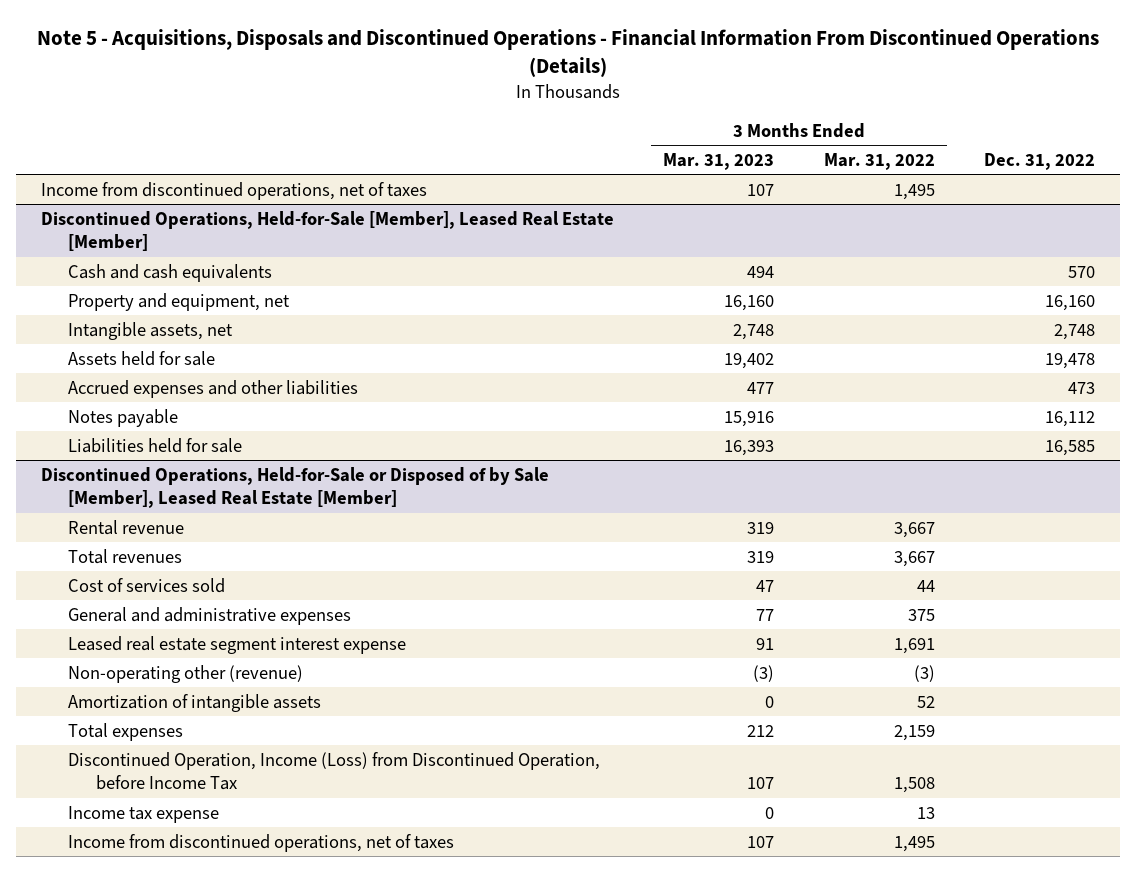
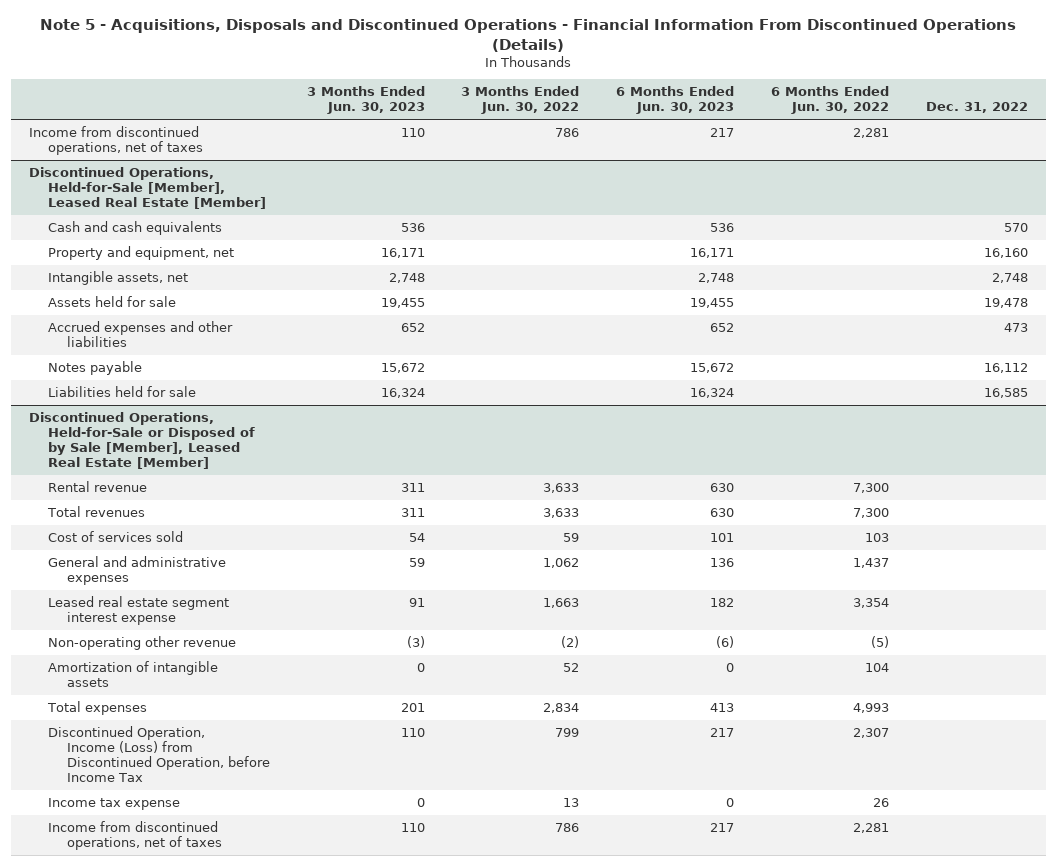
- | 3 Months Ended Mar. 31, 2023 | 3 Months Ended Mar. 31, 2022 | Dec. 31, 2022
+ | 3 Months Ended Jun. 30, 2023 | 3 Months Ended Jun. 30, 2022 | 6 Months Ended Jun. 30, 2023 | 6 Months Ended Jun. 30, 2022 | Dec. 31, 2022
@ Discontinued Operations, Held-for-Sale or Disposed of by Sale [Member], Leased Real Estate [Member]
- Non-operating other (revenue) | (3) | (3) |
+ Non-operating other revenue | (3) | (2) | (6) | (5) |

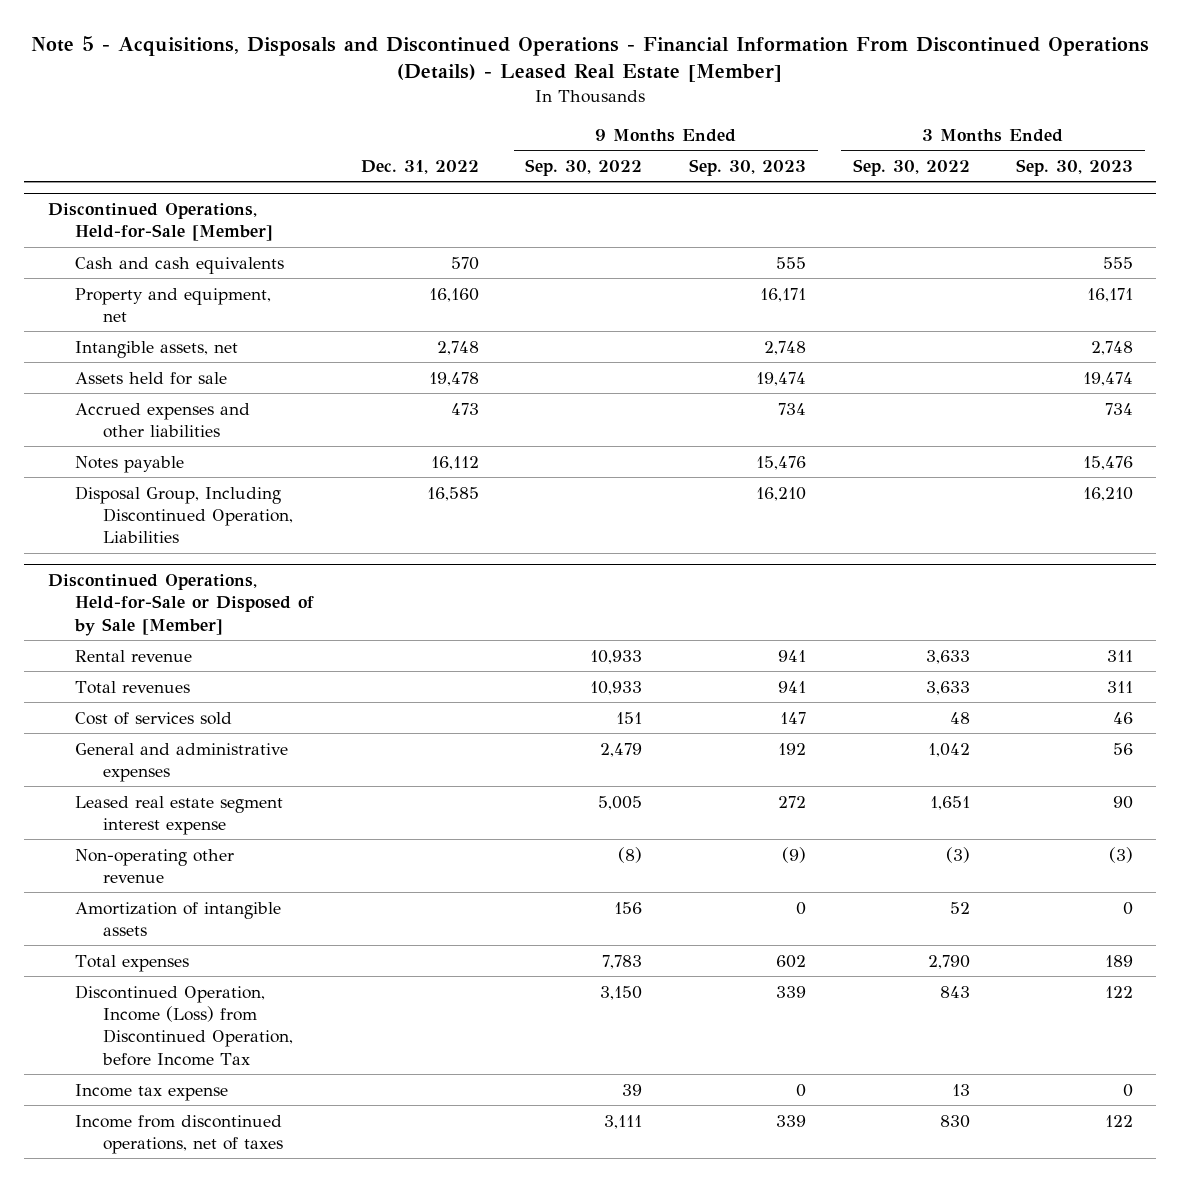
- Note 5 - Acquisitions, Disposals and Discontinued Operations - Financial Information From Discontinued Operations (Details)
+ Note 5 - Acquisitions, Disposals and Discontinued Operations - Financial Information From Discontinued Operations (Details) - Leased Real Estate [Member]
- | 3 Months Ended Jun. 30, 2023 | 3 Months Ended Jun. 30, 2022 | 6 Months Ended Jun. 30, 2023 | 6 Months Ended Jun. 30, 2022 | Dec. 31, 2022
+ | Dec. 31, 2022 | 9 Months Ended Sep. 30, 2022 | 9 Months Ended Sep. 30, 2023 | 3 Months Ended Sep. 30, 2022 | 3 Months Ended Sep. 30, 2023
- Income from discontinued operations, net of taxes | 110 | 786 | 217 | 2,281 |
- Discontinued Operations, Held-for-Sale [Member], Leased Real Estate [Member]
+ Discontinued Operations, Held-for-Sale [Member]
- Liabilities held for sale | 16,324 | | 16,324 | | 16,585
- Discontinued Operations, Held-for-Sale or Disposed of by Sale [Member], Leased Real Estate [Member]
+ Disposal Group, Including Discontinued Operation, Liabilities | 16,585 | | 16,210 | | 16,210
+ Discontinued Operations, Held-for-Sale or Disposed of by Sale [Member]

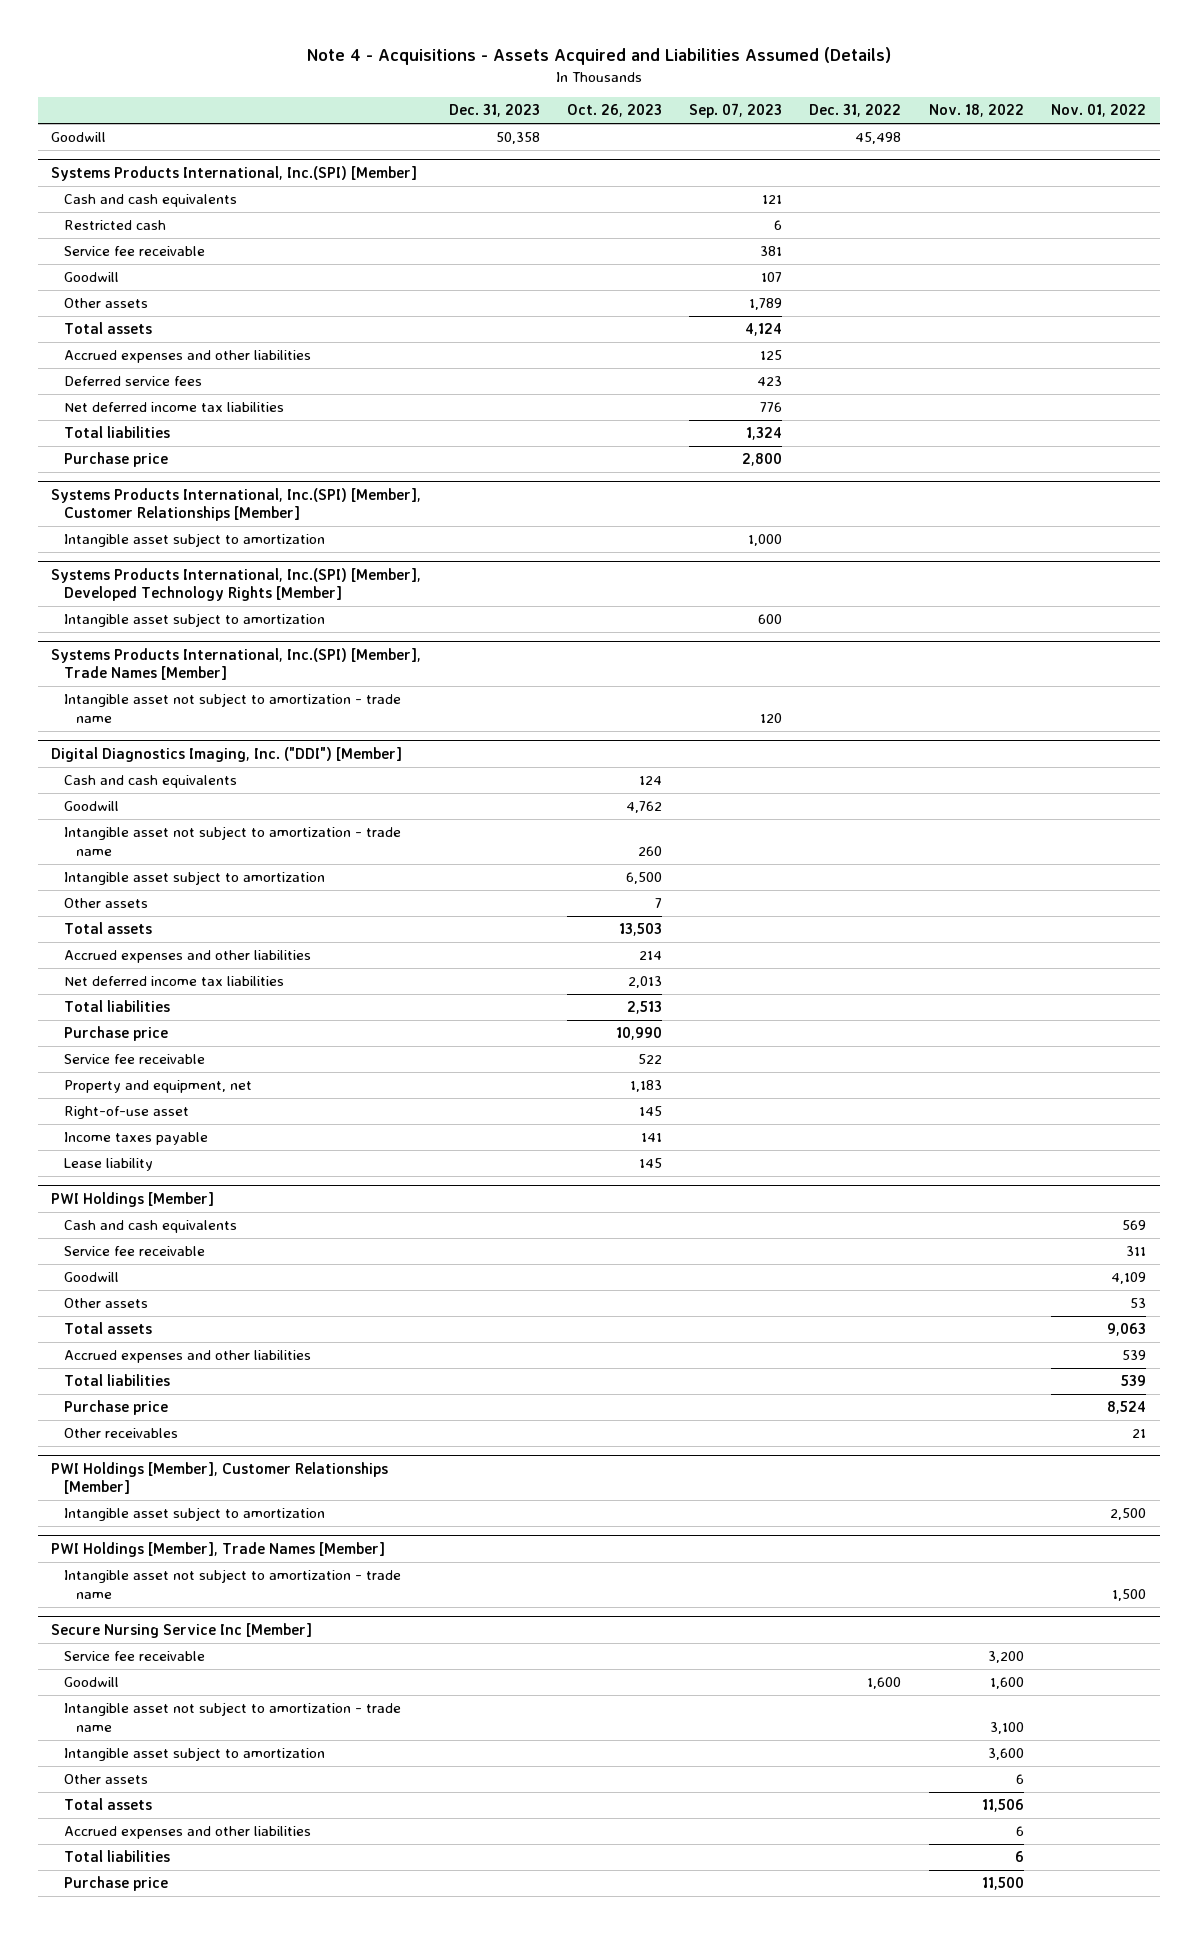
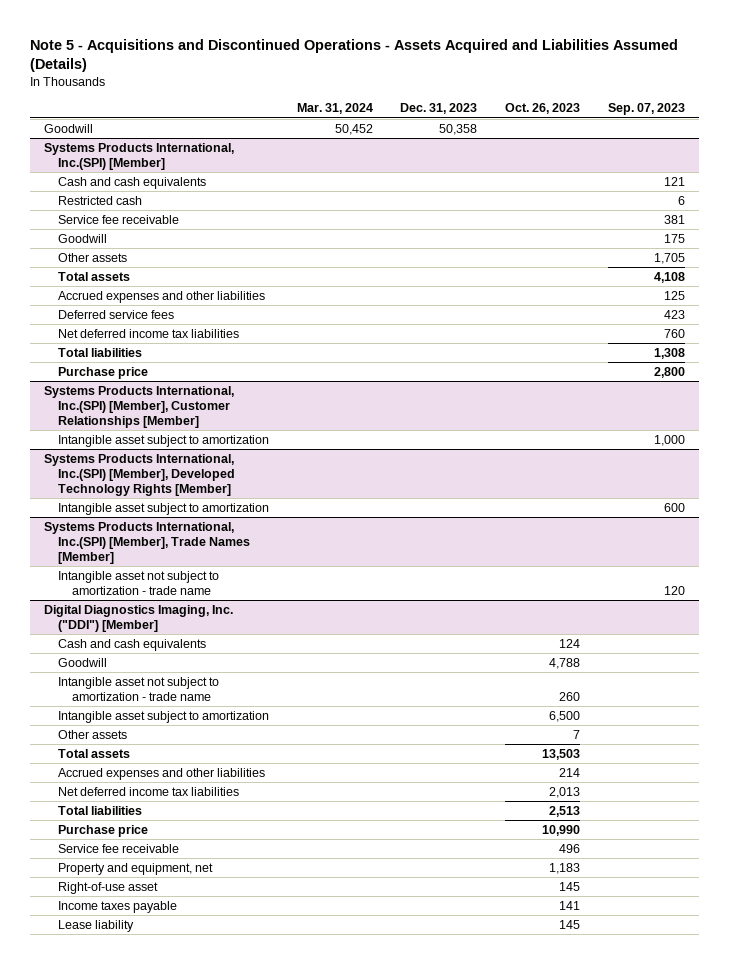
- Note 4 - Acquisitions - Assets Acquired and Liabilities Assumed (Details)
+ Note 5 - Acquisitions and Discontinued Operations - Assets Acquired and Liabilities Assumed (Details)
- | Dec. 31, 2023 | Oct. 26, 2023 | Sep. 07, 2023 | Dec. 31, 2022 | Nov. 18, 2022 | Nov. 01, 2022
+ | Mar. 31, 2024 | Dec. 31, 2023 | Oct. 26, 2023 | Sep. 07, 2023
@ Systems Products International, Inc.(SPI) [Member]
- Goodwill | | | 107 | | |
- Other assets | | | 1,789 | | |
- Total assets | | | 4,124 | | |
+ Goodwill | | | | 175
+ Other assets | | | | 1,705
+ Total assets | | | | 4,108
- Net deferred income tax liabilities | | | 776 | | |
- Total liabilities | | | 1,324 | | |
+ Net deferred income tax liabilities | | | | 760
+ Total liabilities | | | | 1,308
@ Digital Diagnostics Imaging, Inc. ("DDI") [Member]
- Goodwill | | 4,762 | | | |
+ Goodwill | | | 4,788 |
- Service fee receivable | | 522 | | | |
+ Service fee receivable | | | 496 |
- PWI Holdings [Member]
- Cash and cash equivalents | | | | | | 569
- Service fee receivable | | | | | | 311
- Goodwill | | | | | | 4,109
- Other assets | | | | | | 53
- Total assets | | | | | | 9,063
- Accrued expenses and other liabilities | | | | | | 539
- Total liabilities | | | | | | 539
- Purchase price | | | | | | 8,524
- Other receivables | | | | | | 21
- PWI Holdings [Member], Customer Relationships [Member]
- Intangible asset subject to amortization | | | | | | 2,500
- PWI Holdings [Member], Trade Names [Member]
- Intangible asset not subject to amortization - trade name | | | | | | 1,500
- Secure Nursing Service Inc [Member]
- Service fee receivable | | | | | 3,200 |
- Goodwill | | | | 1,600 | 1,600 |
- Intangible asset not subject to amortization - trade name | | | | | 3,100 |
- Intangible asset subject to amortization | | | | | 3,600 |
- Other assets | | | | | 6 |
- Total assets | | | | | 11,506 |
- Accrued expenses and other liabilities | | | | | 6 |
- Total liabilities | | | | | 6 |
- Purchase price | | | | | 11,500 |

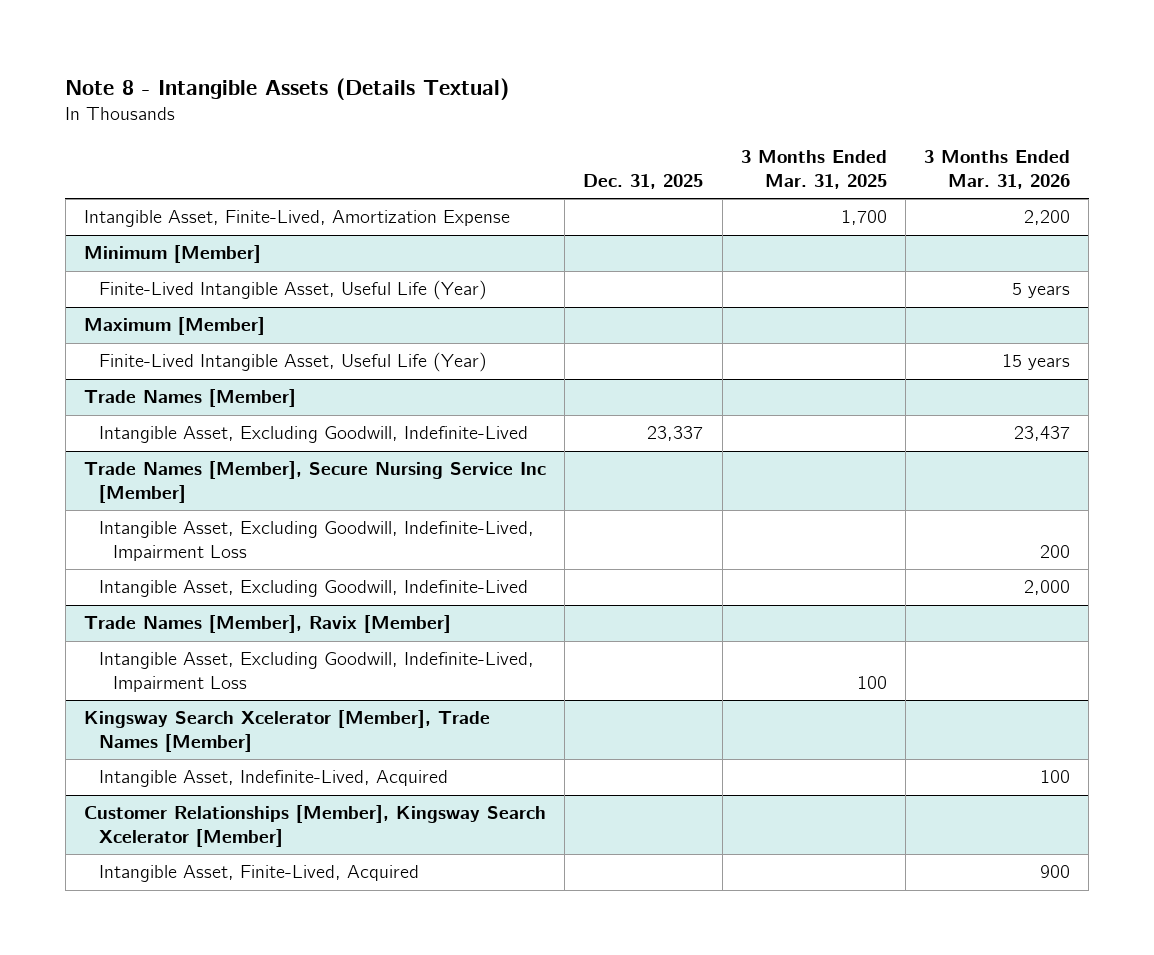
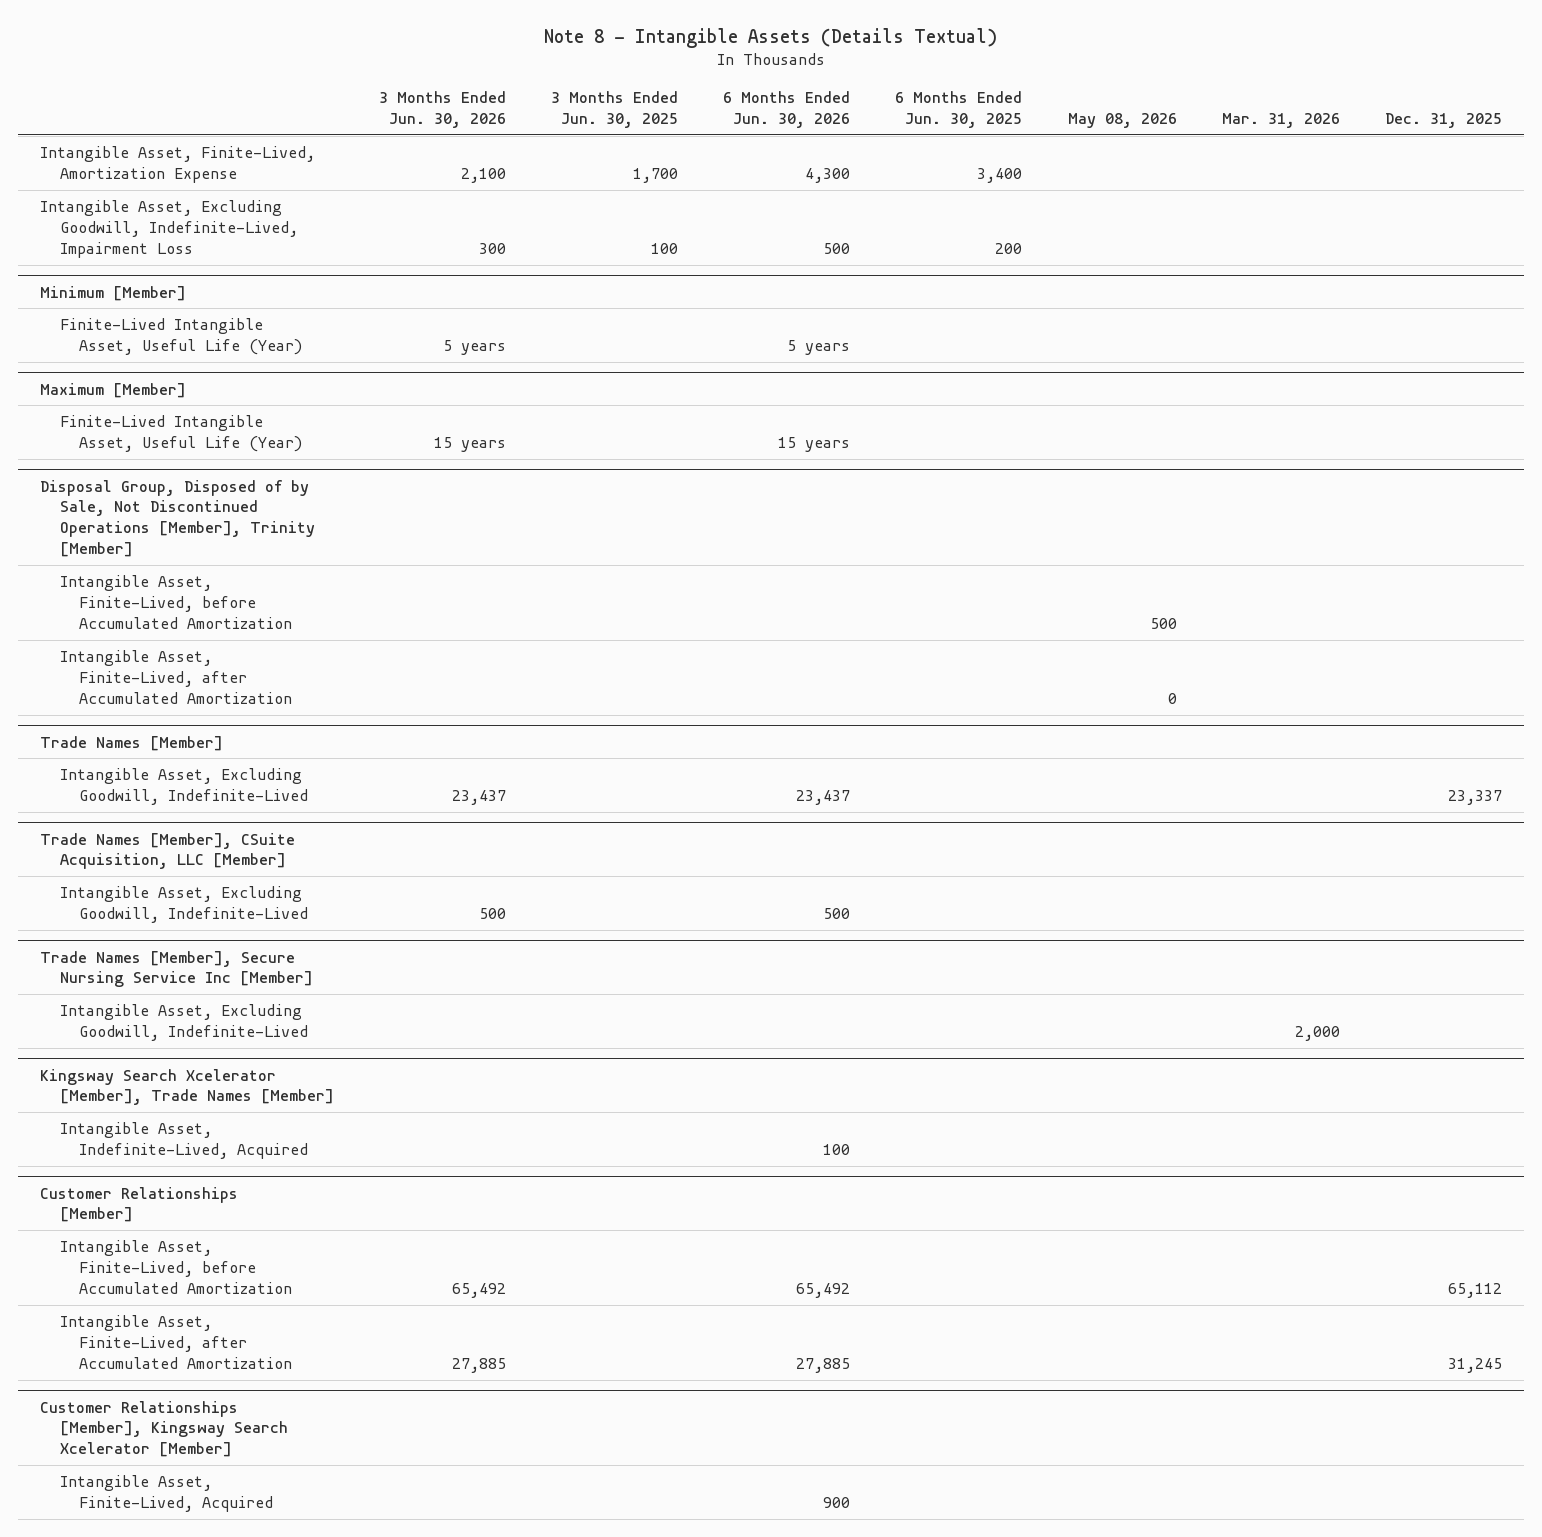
- | Dec. 31, 2025 | 3 Months Ended Mar. 31, 2025 | 3 Months Ended Mar. 31, 2026
+ | 3 Months Ended Jun. 30, 2026 | 3 Months Ended Jun. 30, 2025 | 6 Months Ended Jun. 30, 2026 | 6 Months Ended Jun. 30, 2025 | May 08, 2026 | Mar. 31, 2026 | Dec. 31, 2025
+ Intangible Asset, Excluding Goodwill, Indefinite-Lived, Impairment Loss | 300 | 100 | 500 | 200 | | |
+ Disposal Group, Disposed of by Sale, Not Discontinued Operations [Member], Trinity [Member]
+ Intangible Asset, Finite-Lived, before Accumulated Amortization | | | | | 500 | |
+ Intangible Asset, Finite-Lived, after Accumulated Amortization | | | | | 0 | |
+ Trade Names [Member], CSuite Acquisition, LLC [Member]
+ Intangible Asset, Excluding Goodwill, Indefinite-Lived | 500 | | 500 | | | |
@ Trade Names [Member], Secure Nursing Service Inc [Member]
- Intangible Asset, Excluding Goodwill, Indefinite-Lived, Impairment Loss | | | 200
- Trade Names [Member], Ravix [Member]
- Intangible Asset, Excluding Goodwill, Indefinite-Lived, Impairment Loss | | 100 |
+ Customer Relationships [Member]
+ Intangible Asset, Finite-Lived, before Accumulated Amortization | 65,492 | | 65,492 | | | | 65,112
+ Intangible Asset, Finite-Lived, after Accumulated Amortization | 27,885 | | 27,885 | | | | 31,245

